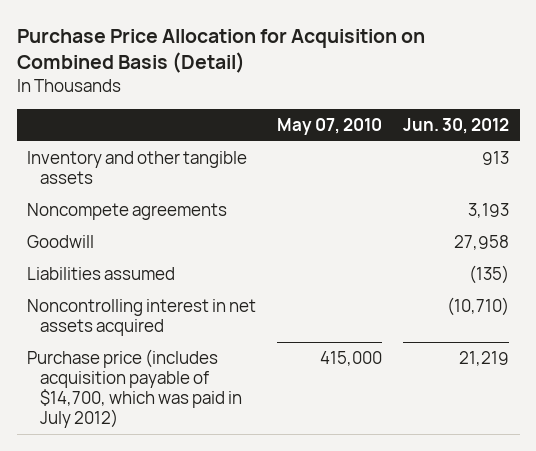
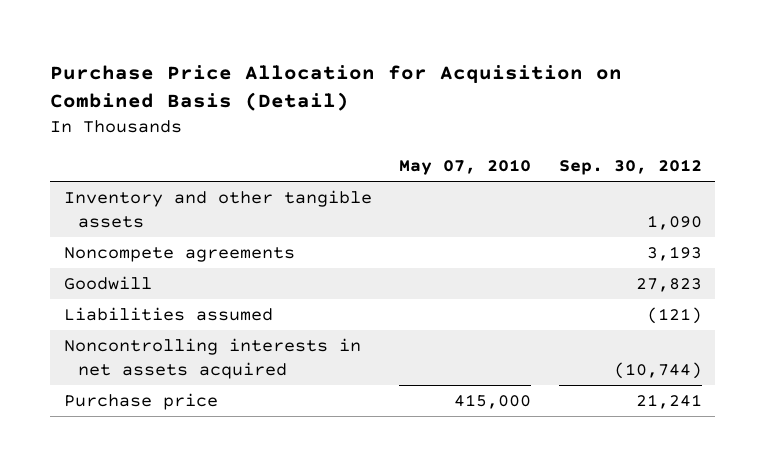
- | May 07, 2010 | Jun. 30, 2012
+ | May 07, 2010 | Sep. 30, 2012
- Noncontrolling interest in net assets acquired | | (10,710)
- Purchase price (includes acquisition payable of $14,700, which was paid in July 2012) | 415,000 | 21,219
+ Noncontrolling interests in net assets acquired | | (10,744)
+ Purchase price | 415,000 | 21,241

